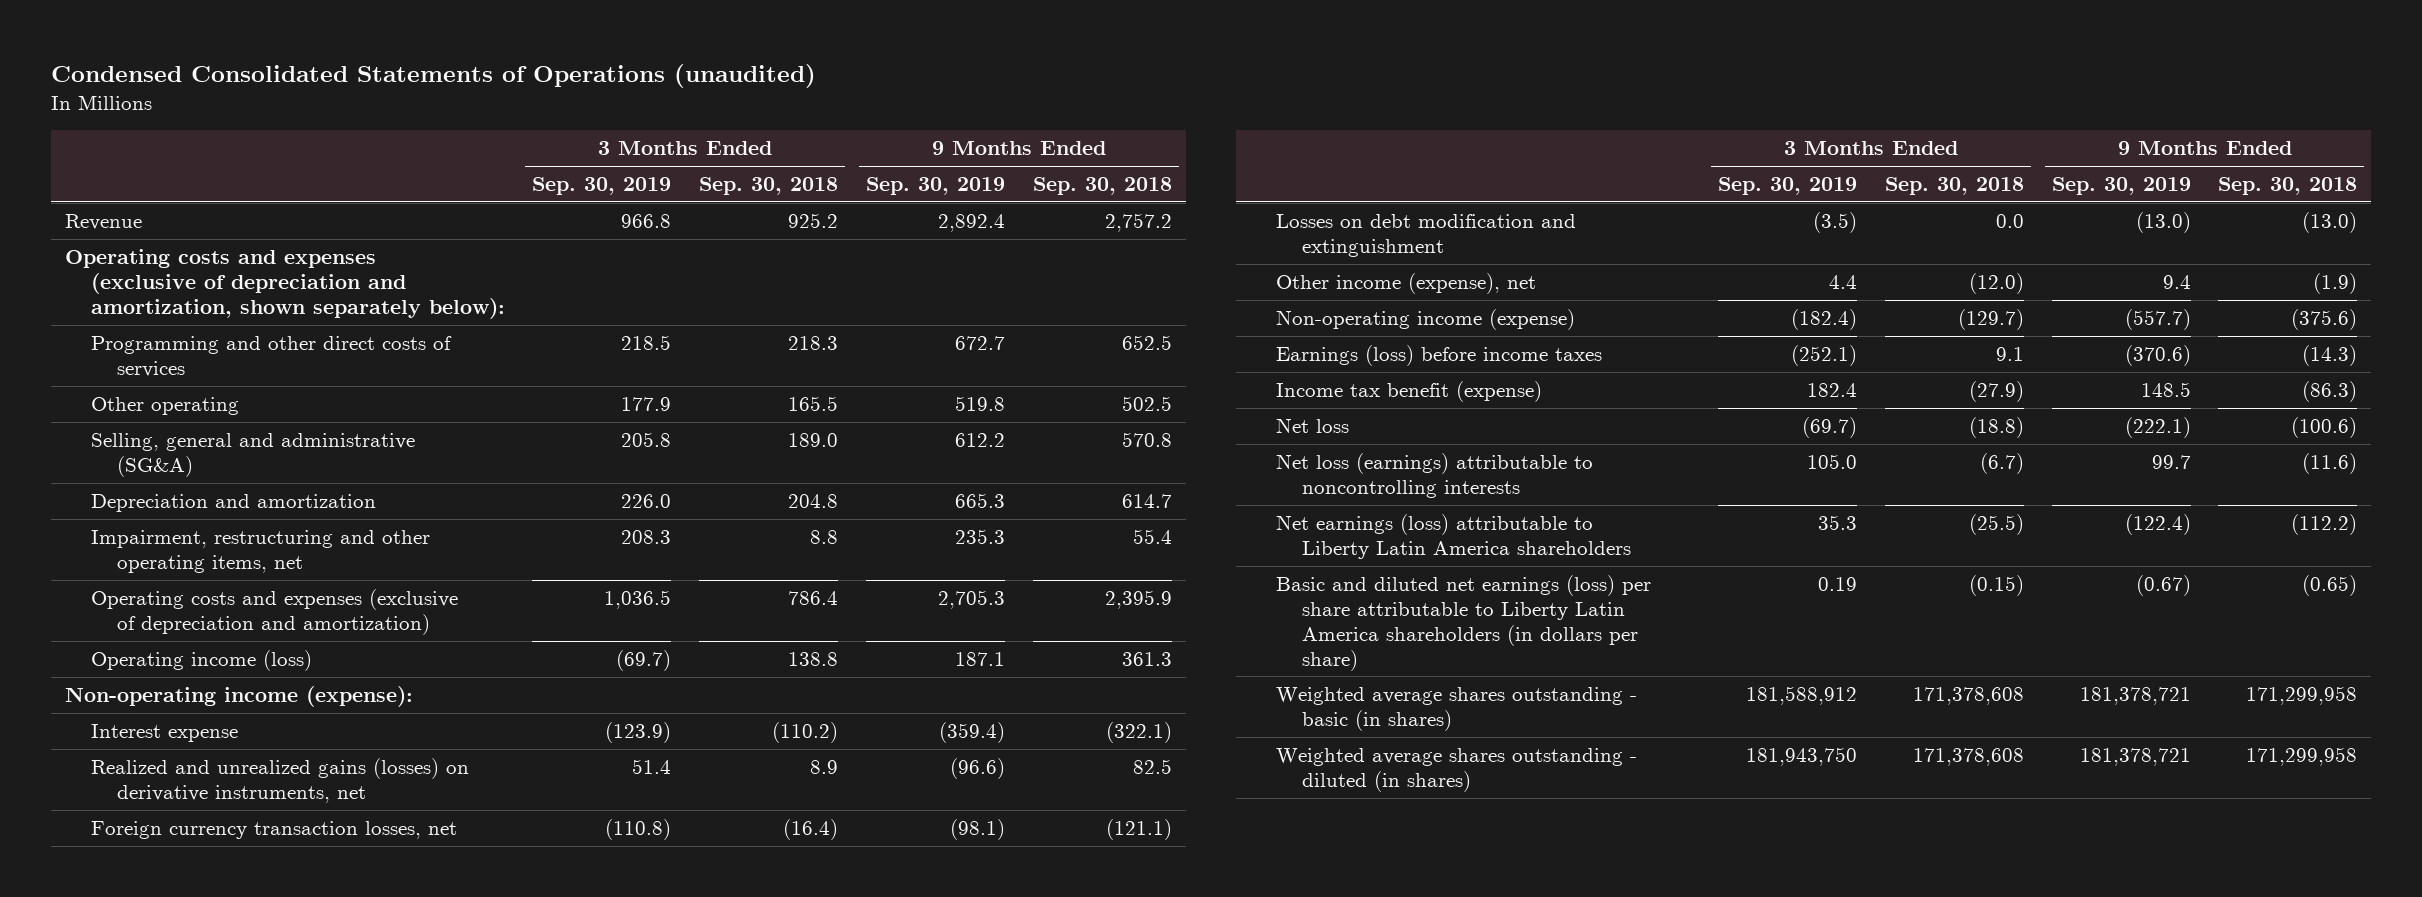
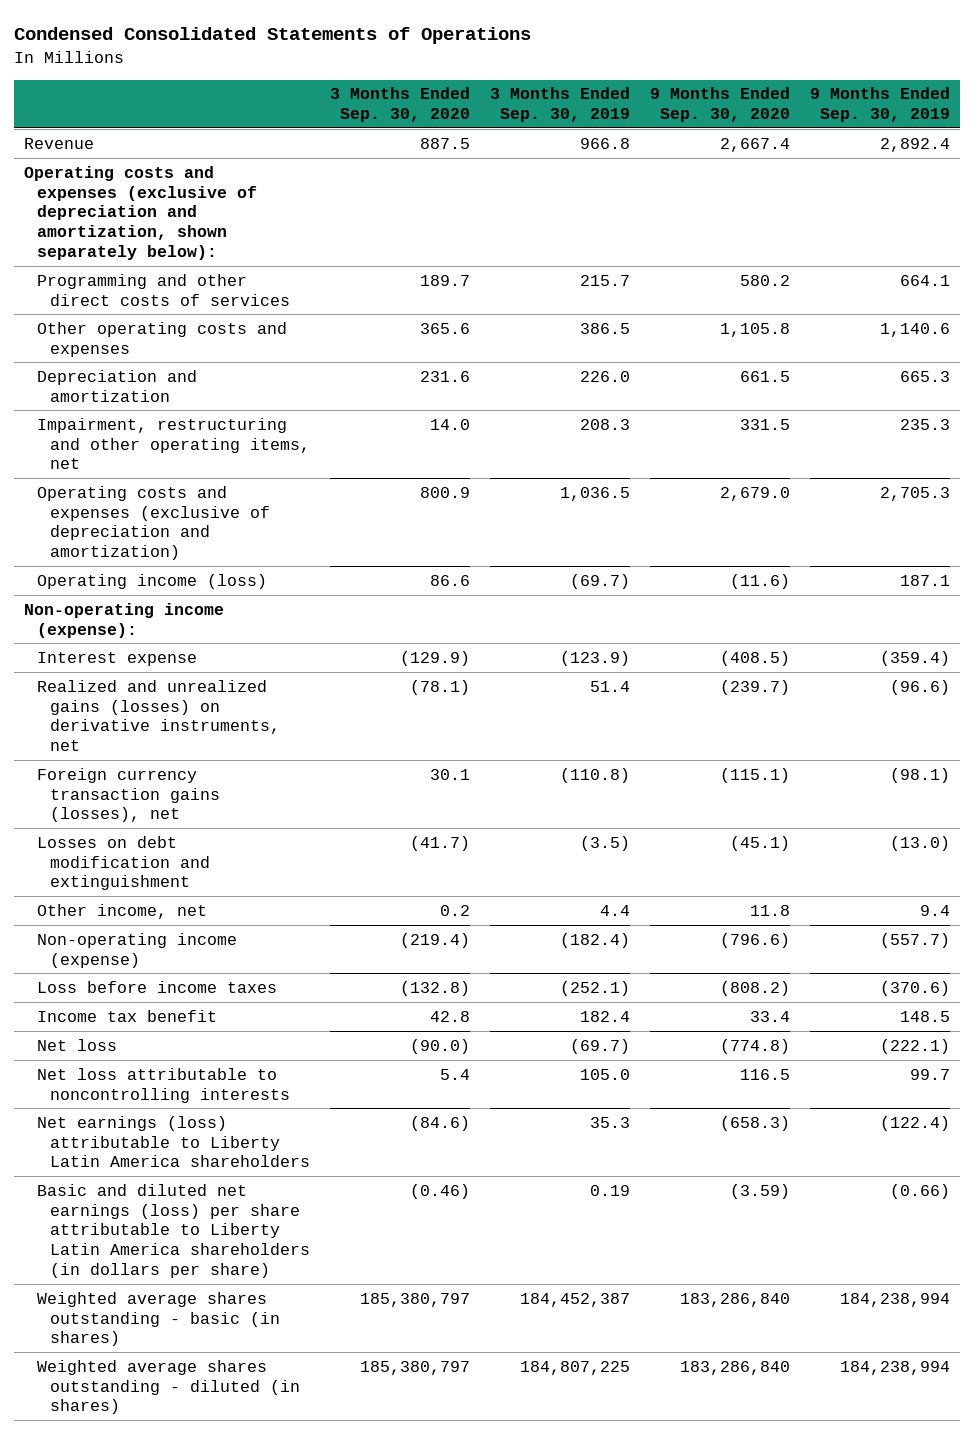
- Condensed Consolidated Statements of Operations (unaudited)
+ Condensed Consolidated Statements of Operations
- | 3 Months Ended Sep. 30, 2019 | 3 Months Ended Sep. 30, 2018 | 9 Months Ended Sep. 30, 2019 | 9 Months Ended Sep. 30, 2018
+ | 3 Months Ended Sep. 30, 2020 | 3 Months Ended Sep. 30, 2019 | 9 Months Ended Sep. 30, 2020 | 9 Months Ended Sep. 30, 2019
- Programming and other direct costs of services | 218.5 | 218.3 | 672.7 | 652.5
- Other operating | 177.9 | 165.5 | 519.8 | 502.5
- Selling, general and administrative (SG&A) | 205.8 | 189.0 | 612.2 | 570.8
+ Programming and other direct costs of services | 189.7 | 215.7 | 580.2 | 664.1
+ Other operating costs and expenses | 365.6 | 386.5 | 1,105.8 | 1,140.6
- Foreign currency transaction losses, net | (110.8) | (16.4) | (98.1) | (121.1)
+ Foreign currency transaction gains (losses), net | 30.1 | (110.8) | (115.1) | (98.1)
- Other income (expense), net | 4.4 | (12.0) | 9.4 | (1.9)
+ Other income, net | 0.2 | 4.4 | 11.8 | 9.4
- Earnings (loss) before income taxes | (252.1) | 9.1 | (370.6) | (14.3)
- Income tax benefit (expense) | 182.4 | (27.9) | 148.5 | (86.3)
+ Loss before income taxes | (132.8) | (252.1) | (808.2) | (370.6)
+ Income tax benefit | 42.8 | 182.4 | 33.4 | 148.5
- Net loss (earnings) attributable to noncontrolling interests | 105.0 | (6.7) | 99.7 | (11.6)
+ Net loss attributable to noncontrolling interests | 5.4 | 105.0 | 116.5 | 99.7
- Basic and diluted net earnings (loss) per share attributable to Liberty Latin America shareholders (in dollars per share) | 0.19 | (0.15) | (0.67) | (0.65)
- Weighted average shares outstanding - basic (in shares) | 181,588,912 | 171,378,608 | 181,378,721 | 171,299,958
- Weighted average shares outstanding - diluted (in shares) | 181,943,750 | 171,378,608 | 181,378,721 | 171,299,958
+ Basic and diluted net earnings (loss) per share attributable to Liberty Latin America shareholders (in dollars per share) | (0.46) | 0.19 | (3.59) | (0.66)
+ Weighted average shares outstanding - basic (in shares) | 185,380,797 | 184,452,387 | 183,286,840 | 184,238,994
+ Weighted average shares outstanding - diluted (in shares) | 185,380,797 | 184,807,225 | 183,286,840 | 184,238,994

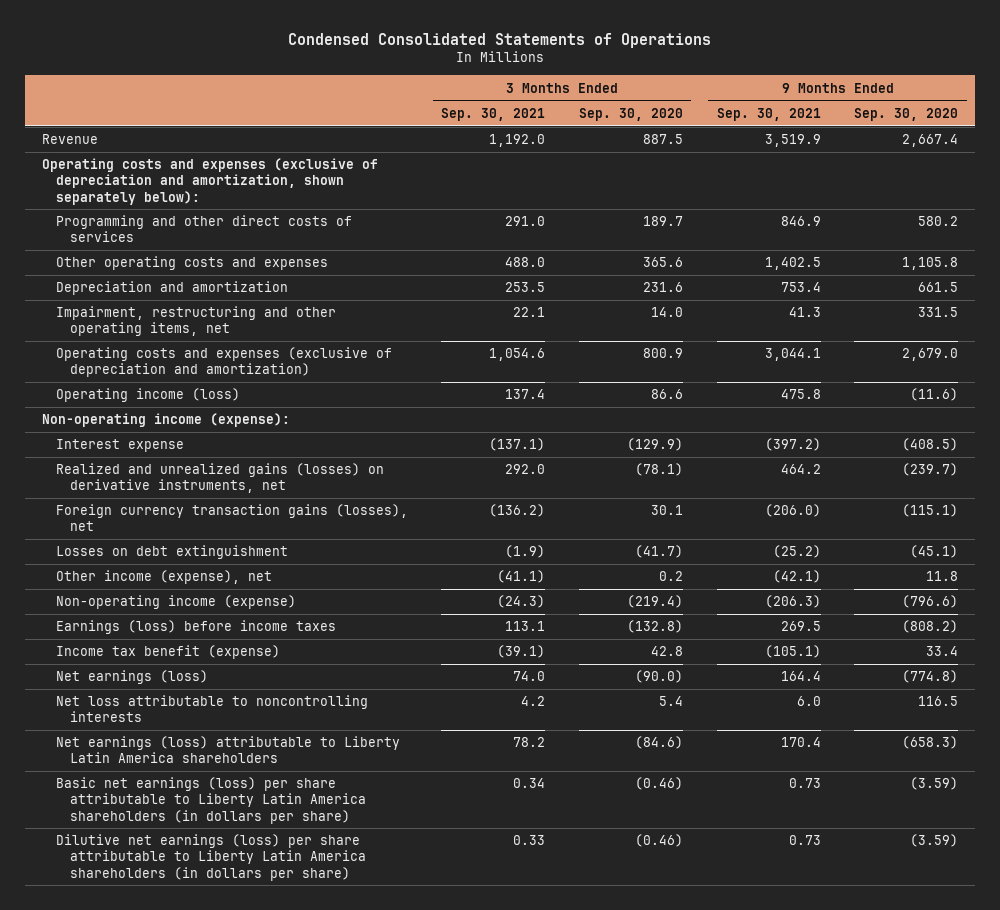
- | 3 Months Ended Sep. 30, 2020 | 3 Months Ended Sep. 30, 2019 | 9 Months Ended Sep. 30, 2020 | 9 Months Ended Sep. 30, 2019
+ | 3 Months Ended Sep. 30, 2021 | 3 Months Ended Sep. 30, 2020 | 9 Months Ended Sep. 30, 2021 | 9 Months Ended Sep. 30, 2020
- Losses on debt modification and extinguishment | (41.7) | (3.5) | (45.1) | (13.0)
- Other income, net | 0.2 | 4.4 | 11.8 | 9.4
+ Losses on debt extinguishment | (1.9) | (41.7) | (25.2) | (45.1)
+ Other income (expense), net | (41.1) | 0.2 | (42.1) | 11.8
- Loss before income taxes | (132.8) | (252.1) | (808.2) | (370.6)
- Income tax benefit | 42.8 | 182.4 | 33.4 | 148.5
- Net loss | (90.0) | (69.7) | (774.8) | (222.1)
+ Earnings (loss) before income taxes | 113.1 | (132.8) | 269.5 | (808.2)
+ Income tax benefit (expense) | (39.1) | 42.8 | (105.1) | 33.4
+ Net earnings (loss) | 74.0 | (90.0) | 164.4 | (774.8)
- Basic and diluted net earnings (loss) per share attributable to Liberty Latin America shareholders (in dollars per share) | (0.46) | 0.19 | (3.59) | (0.66)
- Weighted average shares outstanding - basic (in shares) | 185,380,797 | 184,452,387 | 183,286,840 | 184,238,994
- Weighted average shares outstanding - diluted (in shares) | 185,380,797 | 184,807,225 | 183,286,840 | 184,238,994
+ Basic net earnings (loss) per share attributable to Liberty Latin America shareholders (in dollars per share) | 0.34 | (0.46) | 0.73 | (3.59)
+ Dilutive net earnings (loss) per share attributable to Liberty Latin America shareholders (in dollars per share) | 0.33 | (0.46) | 0.73 | (3.59)

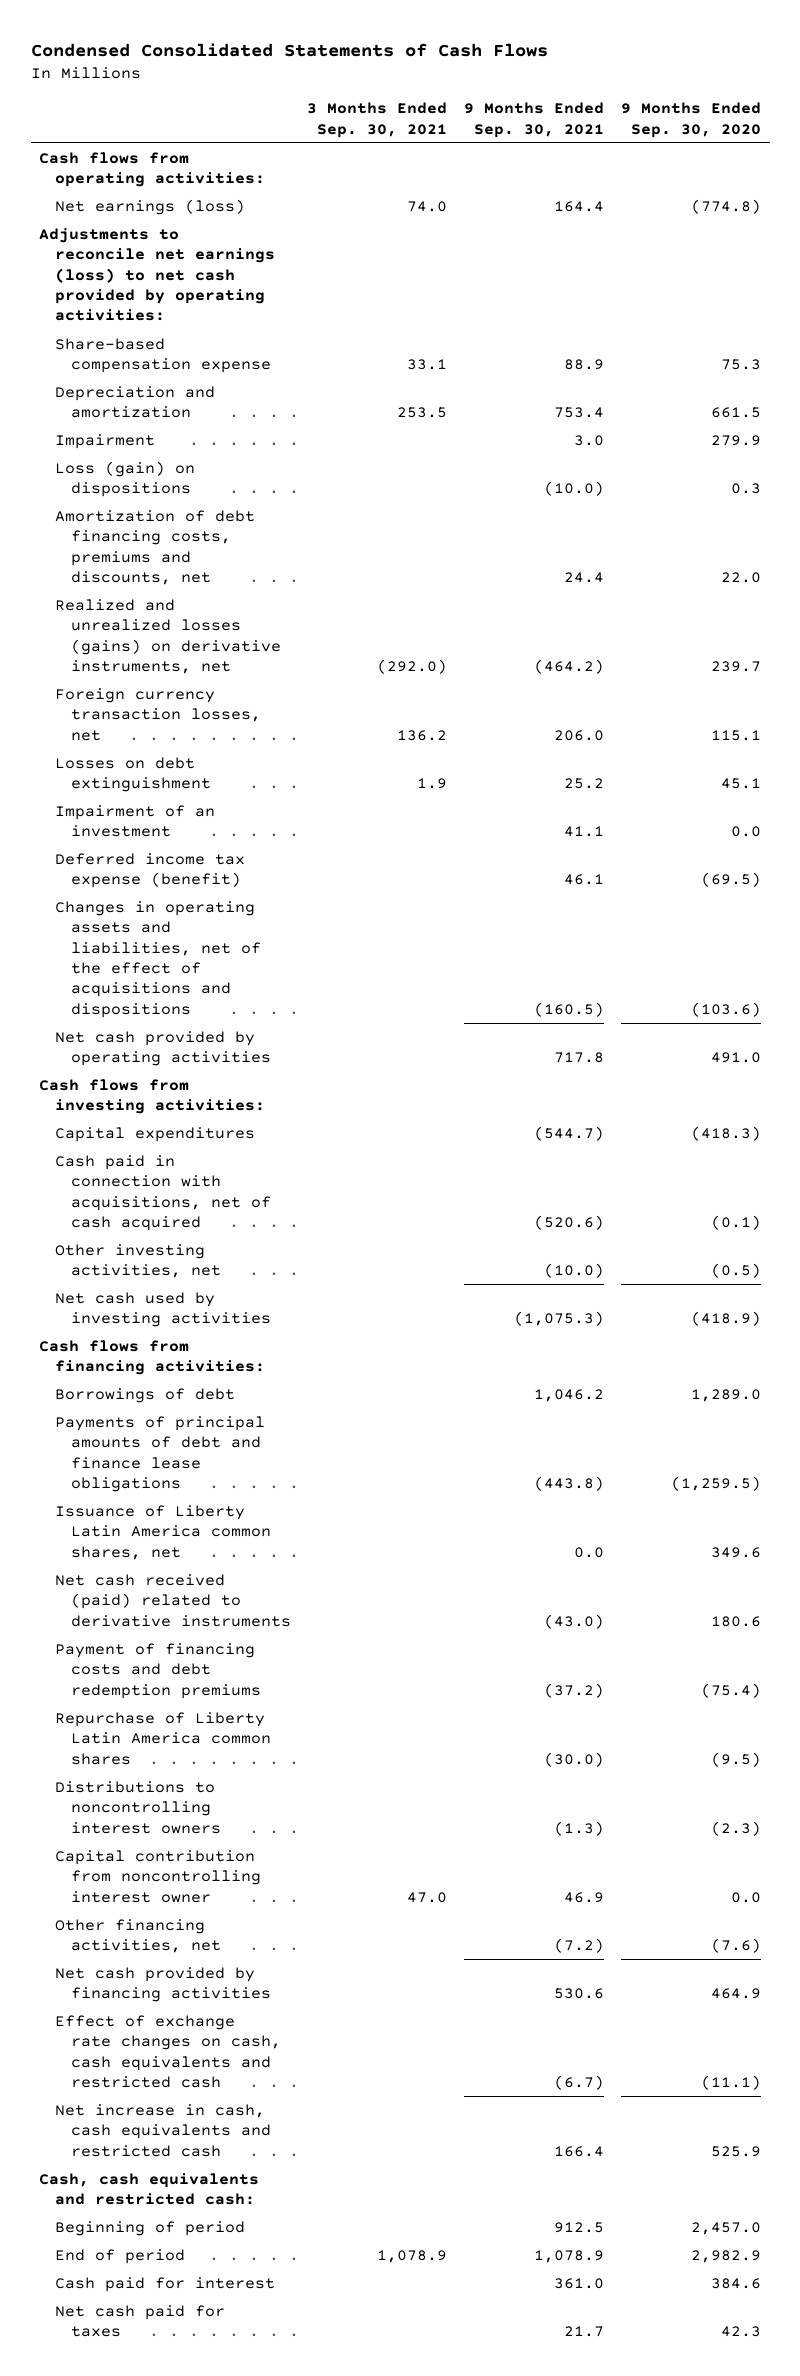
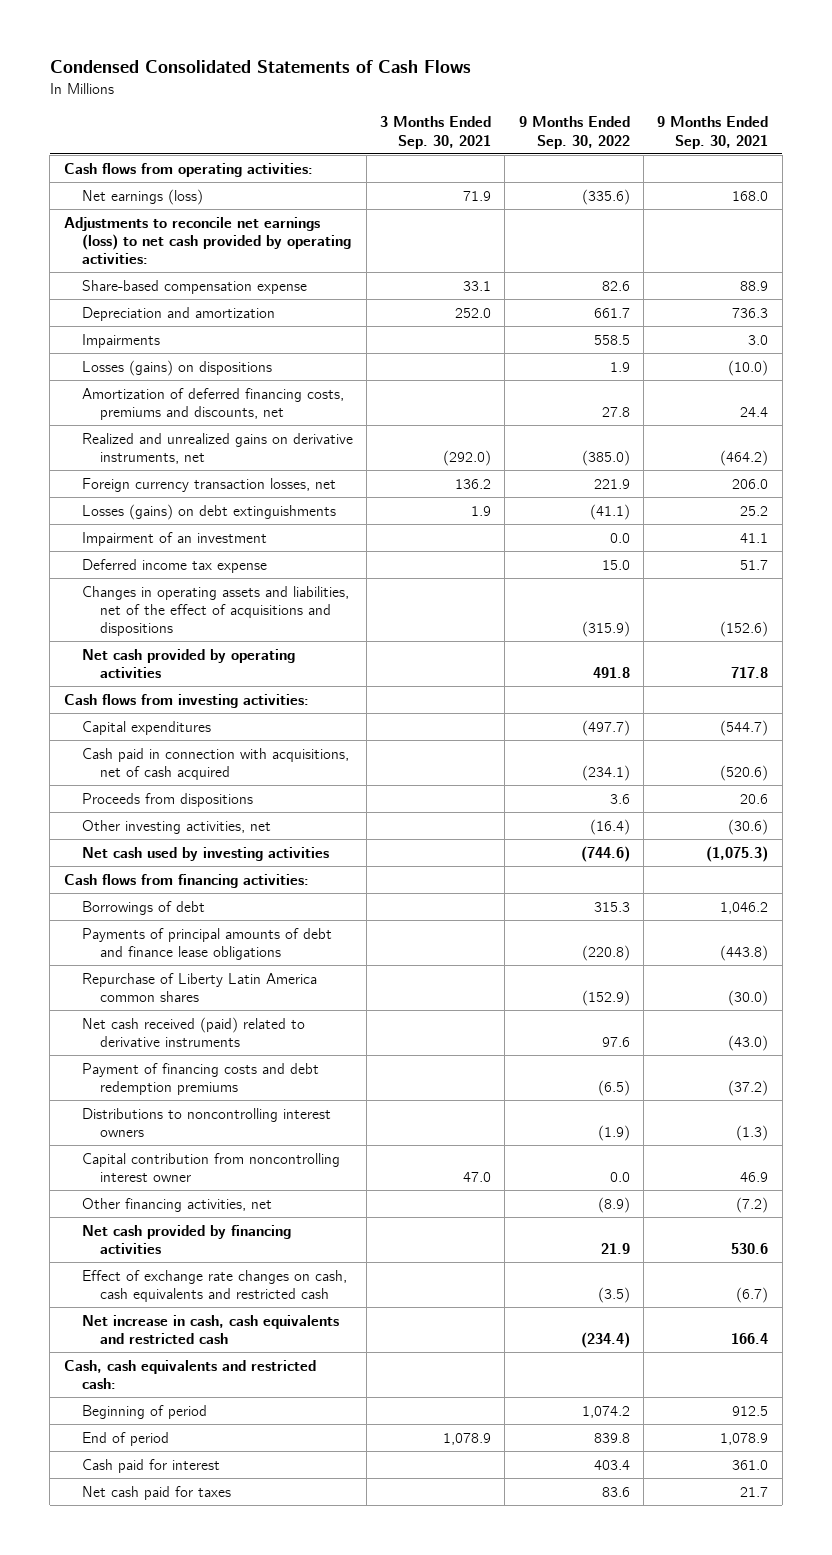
- | 3 Months Ended Sep. 30, 2021 | 9 Months Ended Sep. 30, 2021 | 9 Months Ended Sep. 30, 2020
+ | 3 Months Ended Sep. 30, 2021 | 9 Months Ended Sep. 30, 2022 | 9 Months Ended Sep. 30, 2021
- Net earnings (loss) | 74.0 | 164.4 | (774.8)
+ Net earnings (loss) | 71.9 | (335.6) | 168.0
- Depreciation and amortization | 253.5 | 753.4 | 661.5
- Impairment | | 3.0 | 279.9
- Loss (gain) on dispositions | | (10.0) | 0.3
- Amortization of debt financing costs, premiums and discounts, net | | 24.4 | 22.0
- Realized and unrealized losses (gains) on derivative instruments, net | (292.0) | (464.2) | 239.7
+ Depreciation and amortization | 252.0 | 661.7 | 736.3
+ Impairments | | 558.5 | 3.0
+ Losses (gains) on dispositions | | 1.9 | (10.0)
+ Amortization of deferred financing costs, premiums and discounts, net | | 27.8 | 24.4
+ Realized and unrealized gains on derivative instruments, net | (292.0) | (385.0) | (464.2)
- Losses on debt extinguishment | 1.9 | 25.2 | 45.1
+ Losses (gains) on debt extinguishments | 1.9 | (41.1) | 25.2
- Deferred income tax expense (benefit) | | 46.1 | (69.5)
- Changes in operating assets and liabilities, net of the effect of acquisitions and dispositions | | (160.5) | (103.6)
+ Deferred income tax expense | | 15.0 | 51.7
+ Changes in operating assets and liabilities, net of the effect of acquisitions and dispositions | | (315.9) | (152.6)
- Other investing activities, net | | (10.0) | (0.5)
+ Proceeds from dispositions | | 3.6 | 20.6
+ Other investing activities, net | | (16.4) | (30.6)
- Issuance of Liberty Latin America common shares, net | | 0.0 | 349.6
moved up: Repurchase of Liberty Latin America common shares | | (152.9) | (30.0)

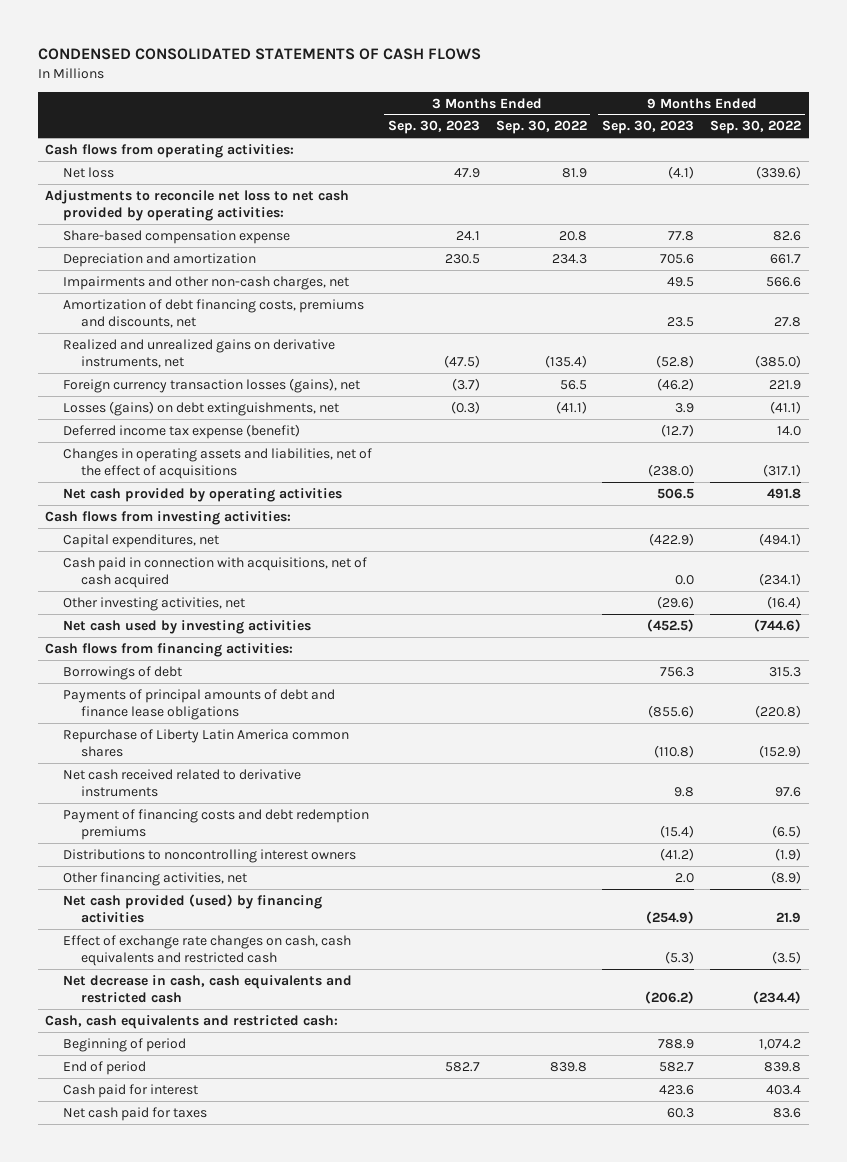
- Condensed Consolidated Statements of Cash Flows
+ CONDENSED CONSOLIDATED STATEMENTS OF CASH FLOWS
- | 3 Months Ended Sep. 30, 2021 | 9 Months Ended Sep. 30, 2022 | 9 Months Ended Sep. 30, 2021
+ | 3 Months Ended Sep. 30, 2023 | 3 Months Ended Sep. 30, 2022 | 9 Months Ended Sep. 30, 2023 | 9 Months Ended Sep. 30, 2022
- Net earnings (loss) | 71.9 | (335.6) | 168.0
- Adjustments to reconcile net earnings (loss) to net cash provided by operating activities:
+ Net loss | 47.9 | 81.9 | (4.1) | (339.6)
+ Adjustments to reconcile net loss to net cash provided by operating activities:
- Impairments | | 558.5 | 3.0
- Losses (gains) on dispositions | | 1.9 | (10.0)
- Amortization of deferred financing costs, premiums and discounts, net | | 27.8 | 24.4
+ Impairments and other non-cash charges, net | | | 49.5 | 566.6
+ Amortization of debt financing costs, premiums and discounts, net | | | 23.5 | 27.8
- Foreign currency transaction losses, net | 136.2 | 221.9 | 206.0
- Losses (gains) on debt extinguishments | 1.9 | (41.1) | 25.2
- Impairment of an investment | | 0.0 | 41.1
- Deferred income tax expense | | 15.0 | 51.7
- Changes in operating assets and liabilities, net of the effect of acquisitions and dispositions | | (315.9) | (152.6)
+ Foreign currency transaction losses (gains), net | (3.7) | 56.5 | (46.2) | 221.9
+ Losses (gains) on debt extinguishments, net | (0.3) | (41.1) | 3.9 | (41.1)
+ Deferred income tax expense (benefit) | | | (12.7) | 14.0
+ Changes in operating assets and liabilities, net of the effect of acquisitions | | | (238.0) | (317.1)
- Capital expenditures | | (497.7) | (544.7)
+ Capital expenditures, net | | | (422.9) | (494.1)
- Proceeds from dispositions | | 3.6 | 20.6
- Net cash received (paid) related to derivative instruments | | 97.6 | (43.0)
+ Net cash received related to derivative instruments | | | 9.8 | 97.6
- Capital contribution from noncontrolling interest owner | 47.0 | 0.0 | 46.9
- Net cash provided by financing activities | | 21.9 | 530.6
+ Net cash provided (used) by financing activities | | | (254.9) | 21.9
- Net increase in cash, cash equivalents and restricted cash | | (234.4) | 166.4
+ Net decrease in cash, cash equivalents and restricted cash | | | (206.2) | (234.4)

